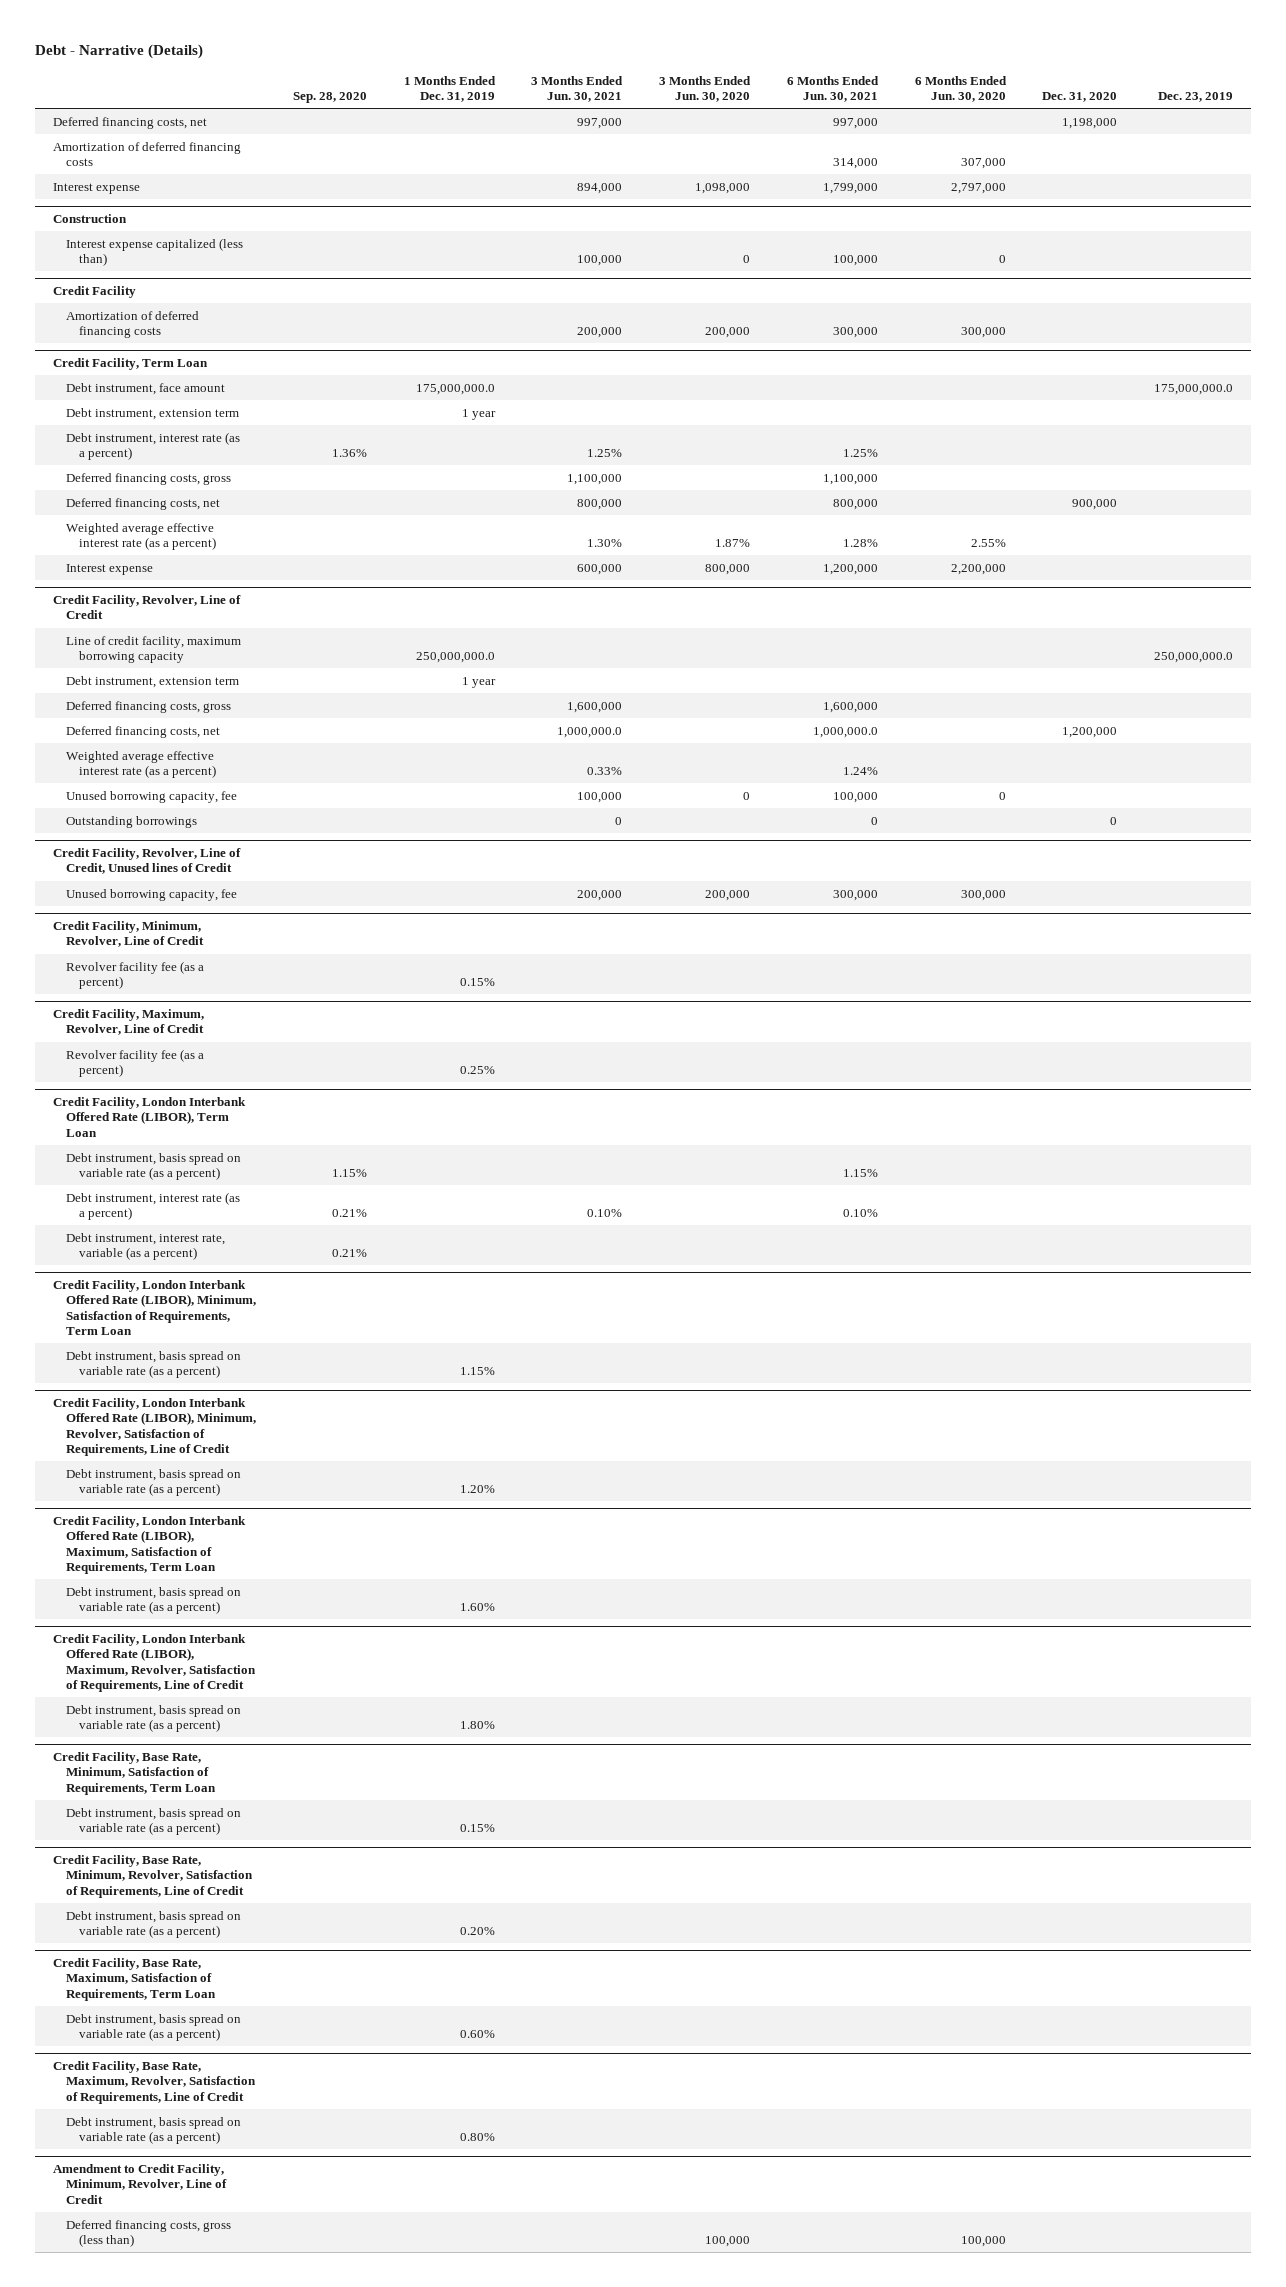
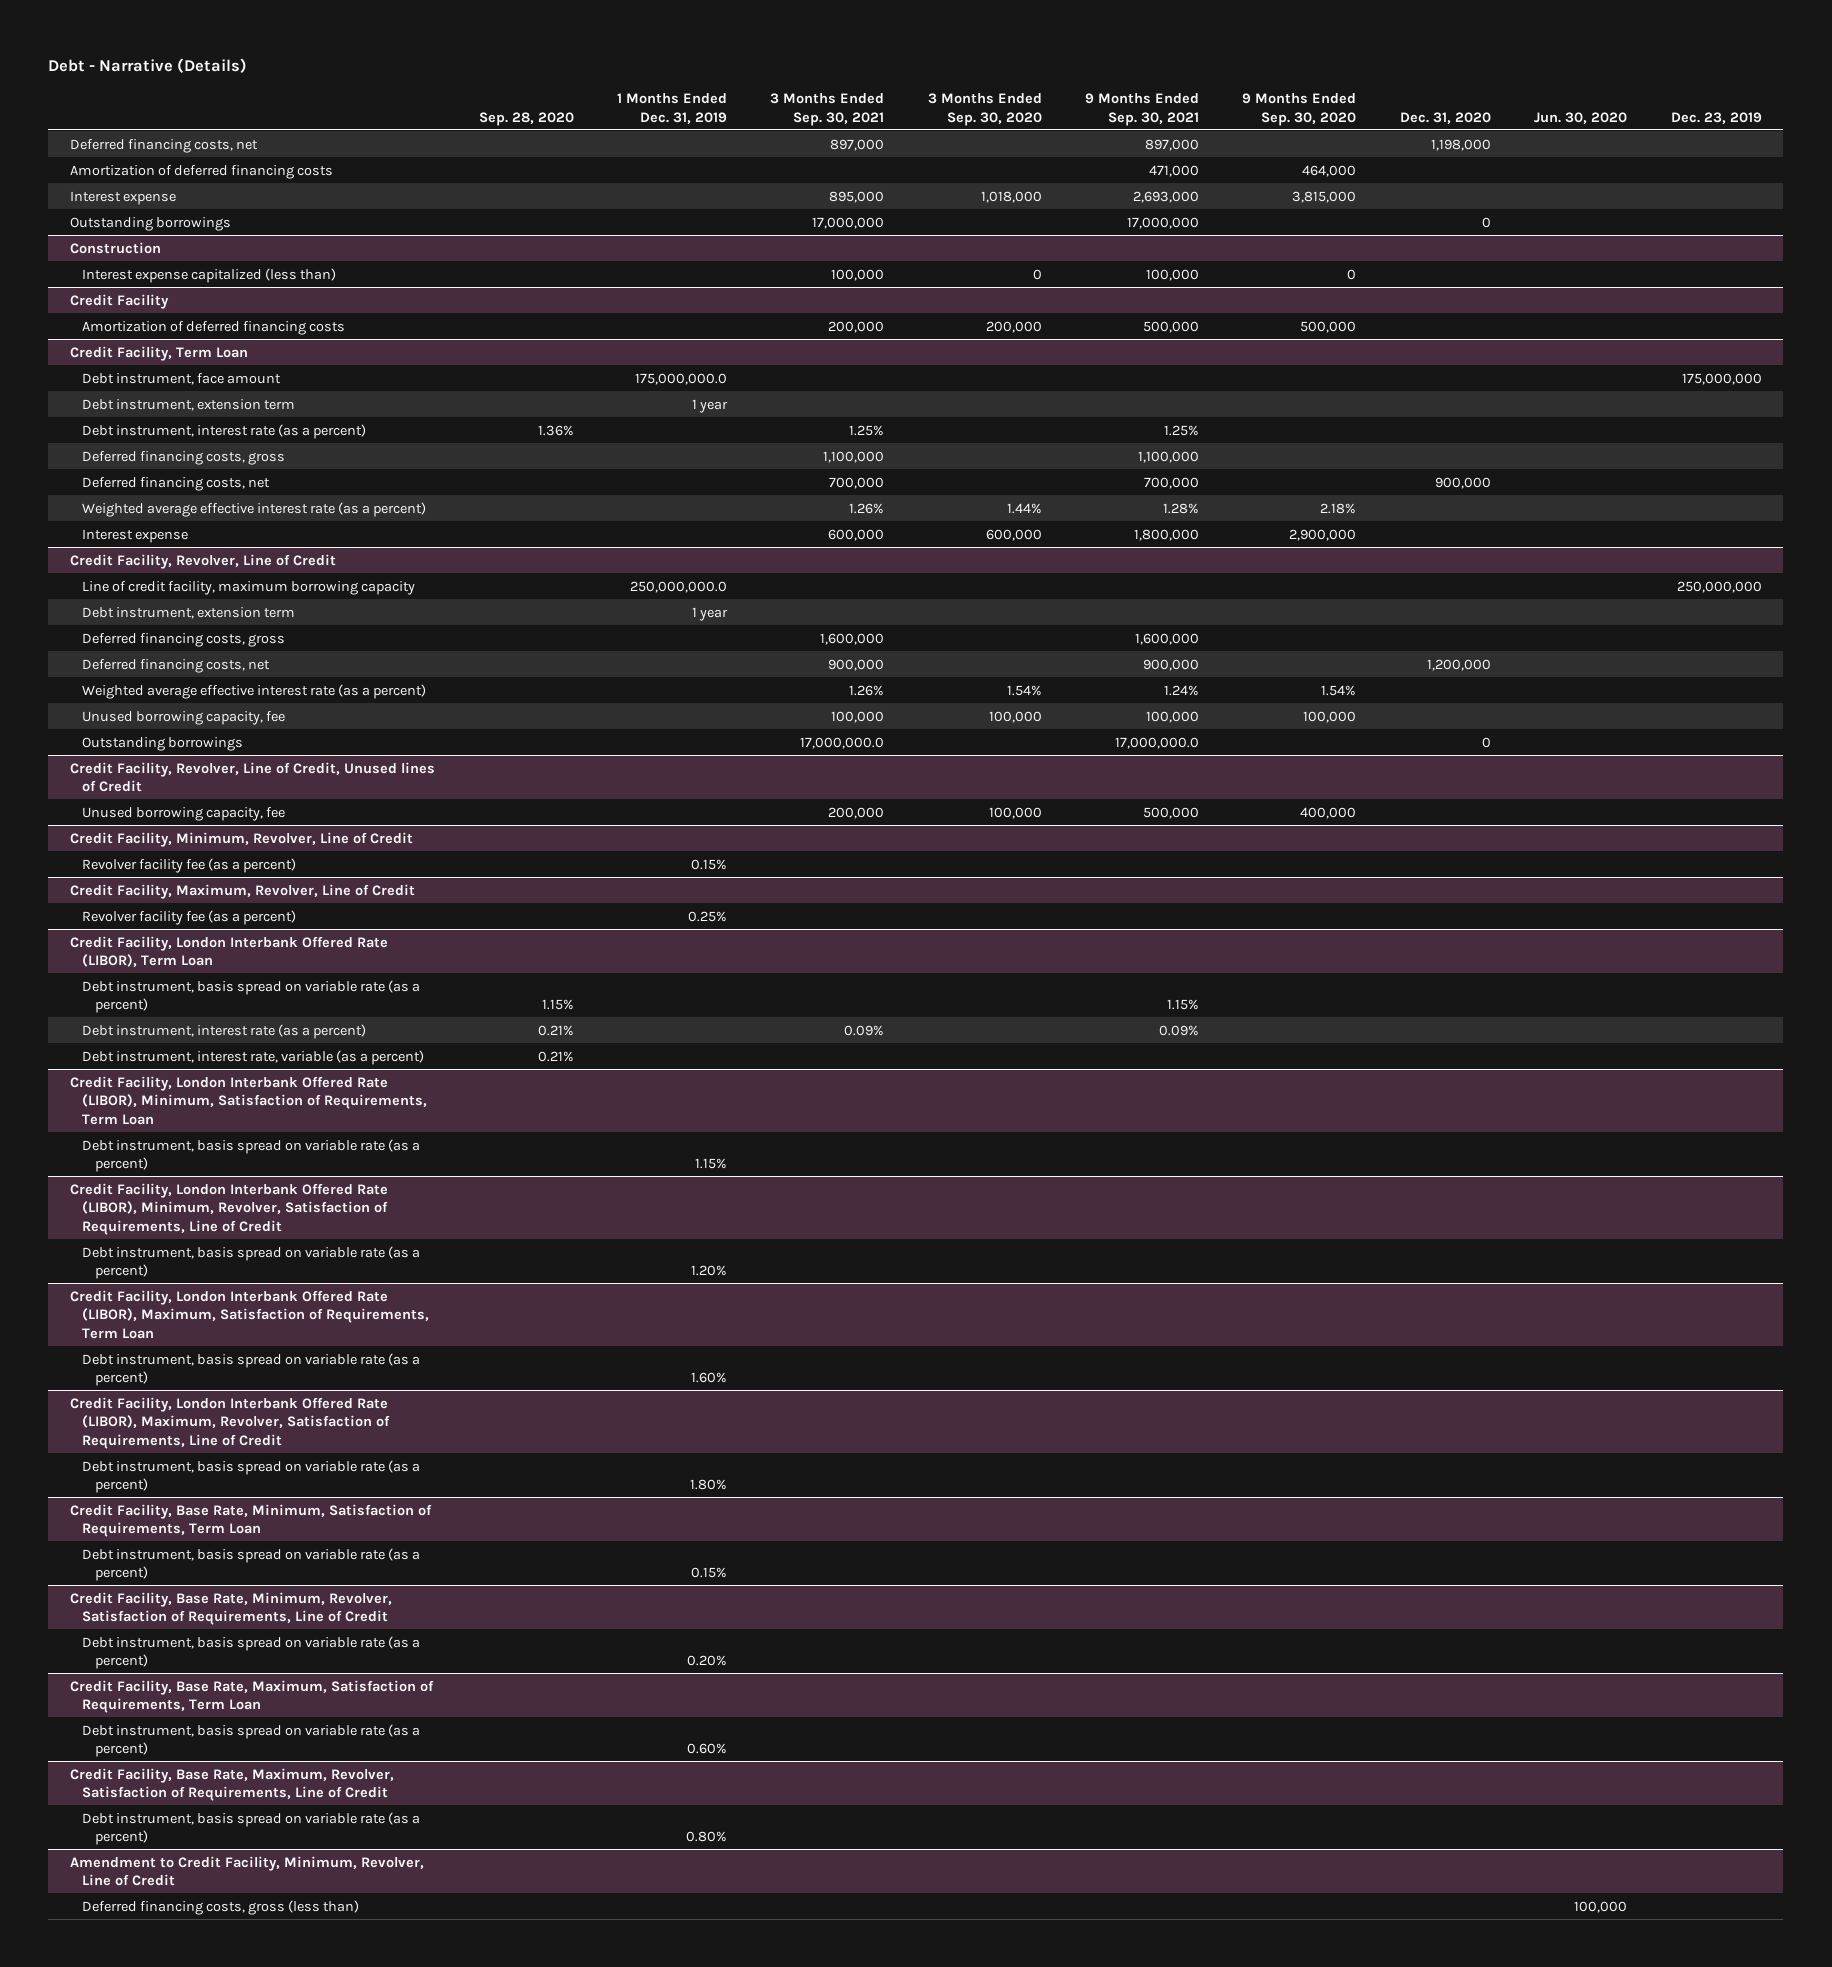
- | Sep. 28, 2020 | 1 Months Ended Dec. 31, 2019 | 3 Months Ended Jun. 30, 2021 | 3 Months Ended Jun. 30, 2020 | 6 Months Ended Jun. 30, 2021 | 6 Months Ended Jun. 30, 2020 | Dec. 31, 2020 | Dec. 23, 2019
+ | Sep. 28, 2020 | 1 Months Ended Dec. 31, 2019 | 3 Months Ended Sep. 30, 2021 | 3 Months Ended Sep. 30, 2020 | 9 Months Ended Sep. 30, 2021 | 9 Months Ended Sep. 30, 2020 | Dec. 31, 2020 | Jun. 30, 2020 | Dec. 23, 2019
+ Outstanding borrowings | | | 17,000,000 | | 17,000,000 | | 0 | |
@ Credit Facility, Term Loan
- Debt instrument, face amount | | 175,000,000.0 | | | | | | 175,000,000.0
+ Debt instrument, face amount | | 175,000,000.0 | | | | | | | 175,000,000
@ Credit Facility, Revolver, Line of Credit
- Line of credit facility, maximum borrowing capacity | | 250,000,000.0 | | | | | | 250,000,000.0
+ Line of credit facility, maximum borrowing capacity | | 250,000,000.0 | | | | | | | 250,000,000

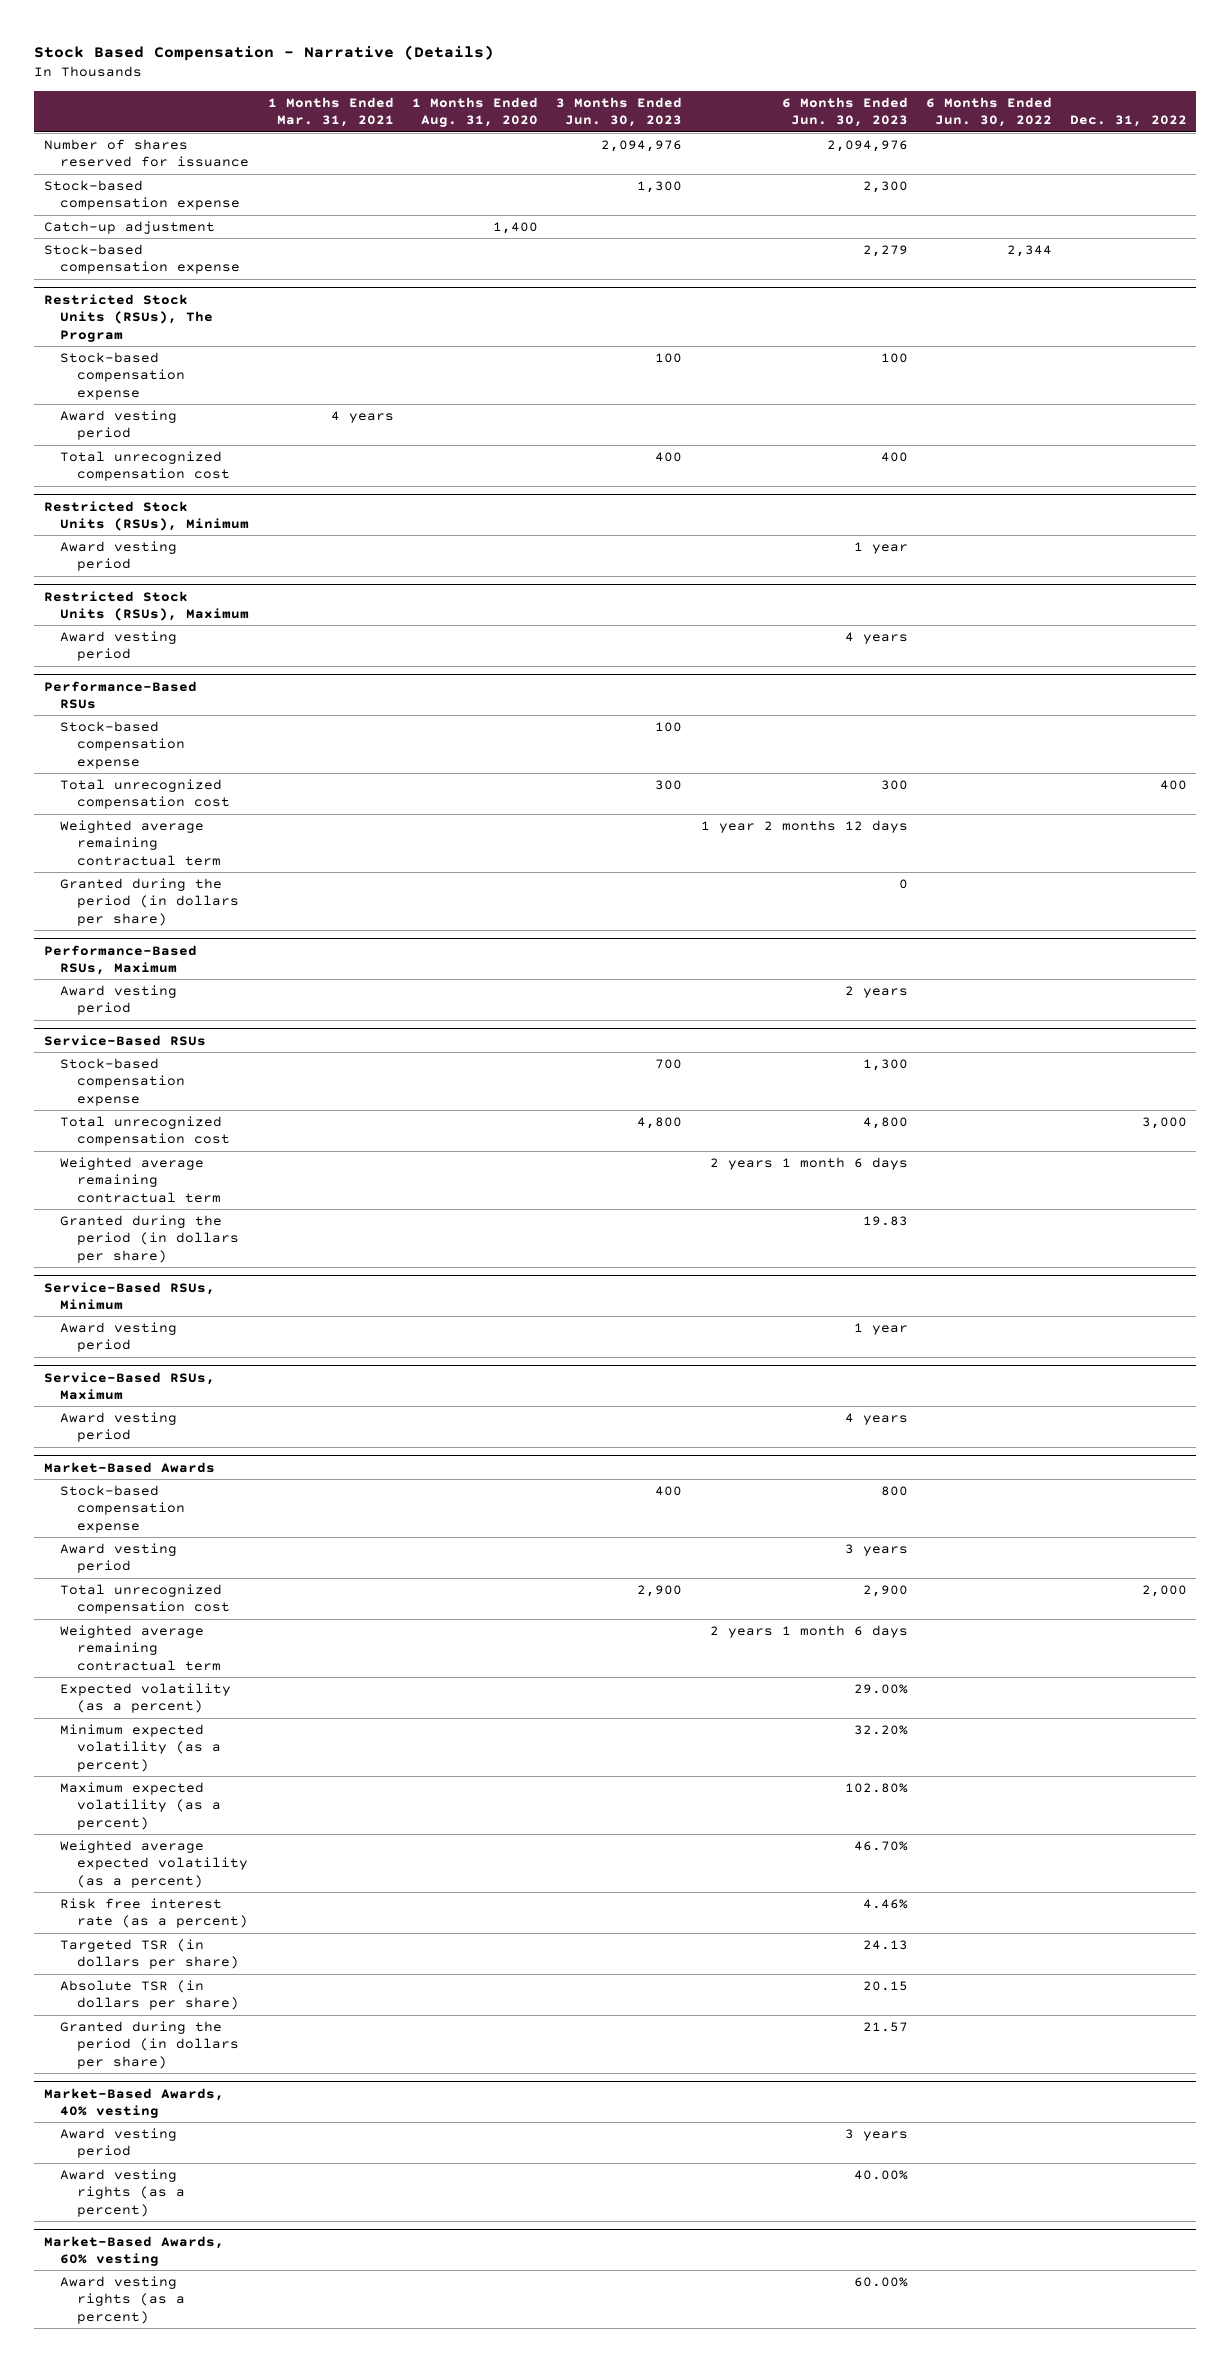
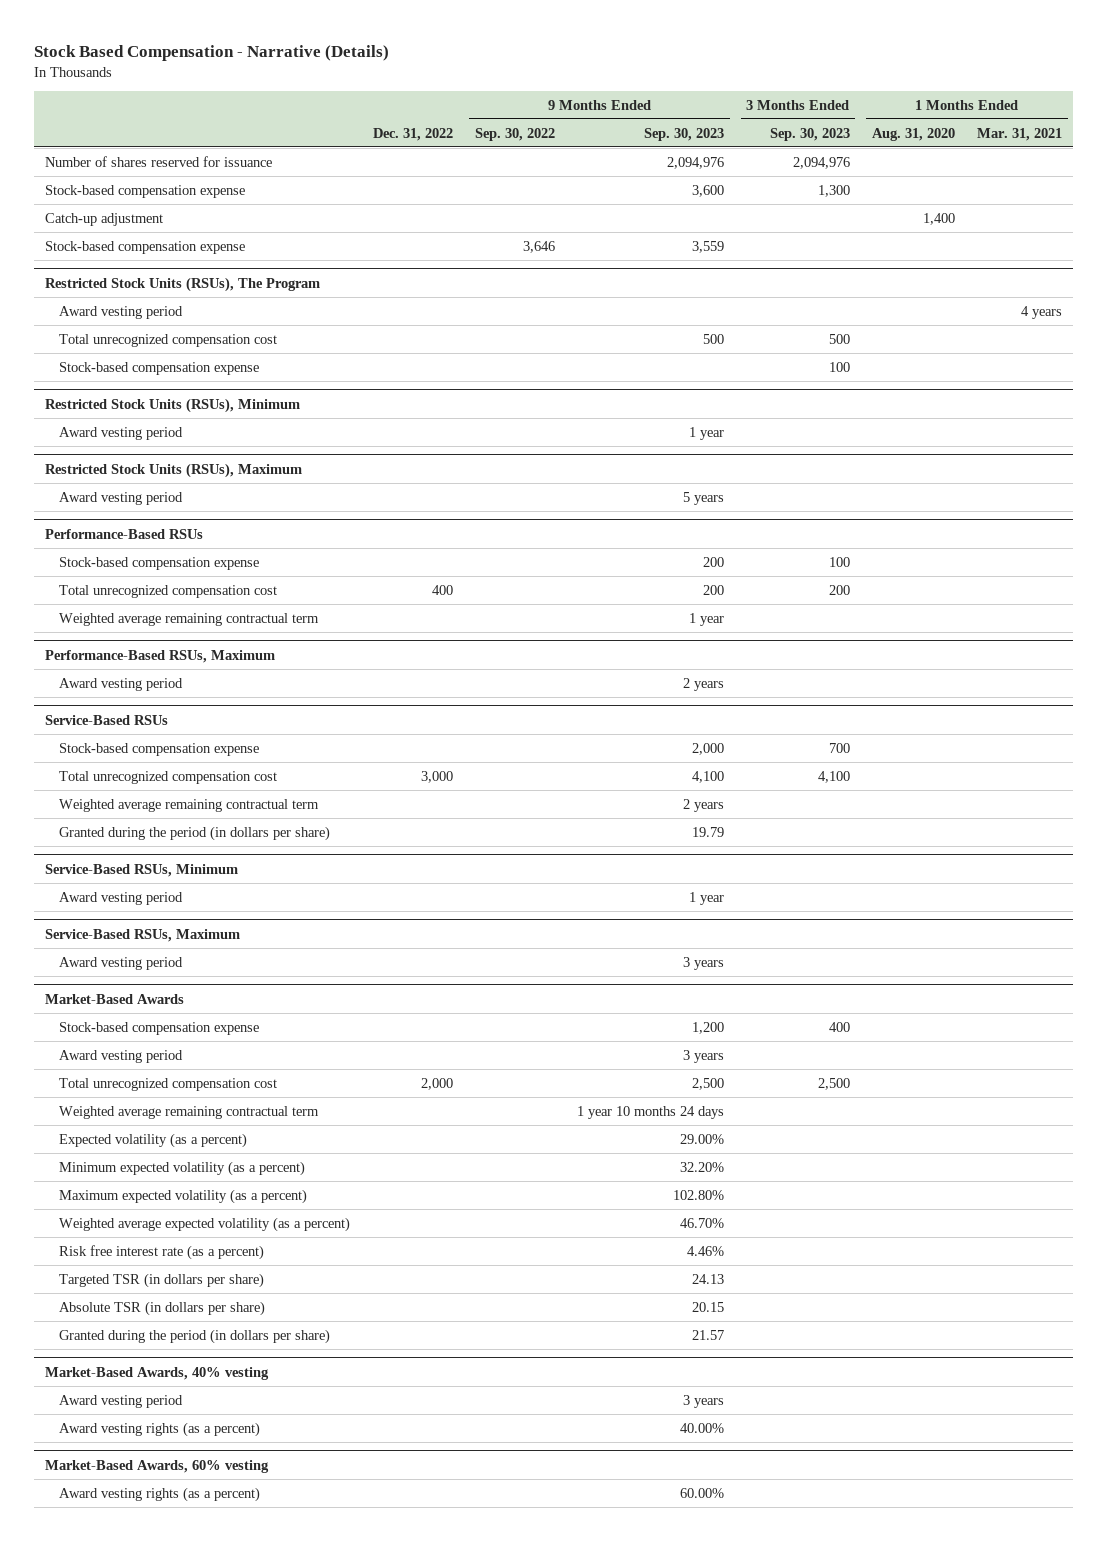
- | 1 Months Ended Mar. 31, 2021 | 1 Months Ended Aug. 31, 2020 | 3 Months Ended Jun. 30, 2023 | 6 Months Ended Jun. 30, 2023 | 6 Months Ended Jun. 30, 2022 | Dec. 31, 2022
+ | Dec. 31, 2022 | 9 Months Ended Sep. 30, 2022 | 9 Months Ended Sep. 30, 2023 | 3 Months Ended Sep. 30, 2023 | 1 Months Ended Aug. 31, 2020 | 1 Months Ended Mar. 31, 2021
@ Restricted Stock Units (RSUs), The Program
moved down: Stock-based compensation expense | | | | 100 | |
@ Performance-Based RSUs
- Granted during the period (in dollars per share) | | | | 0 | |

